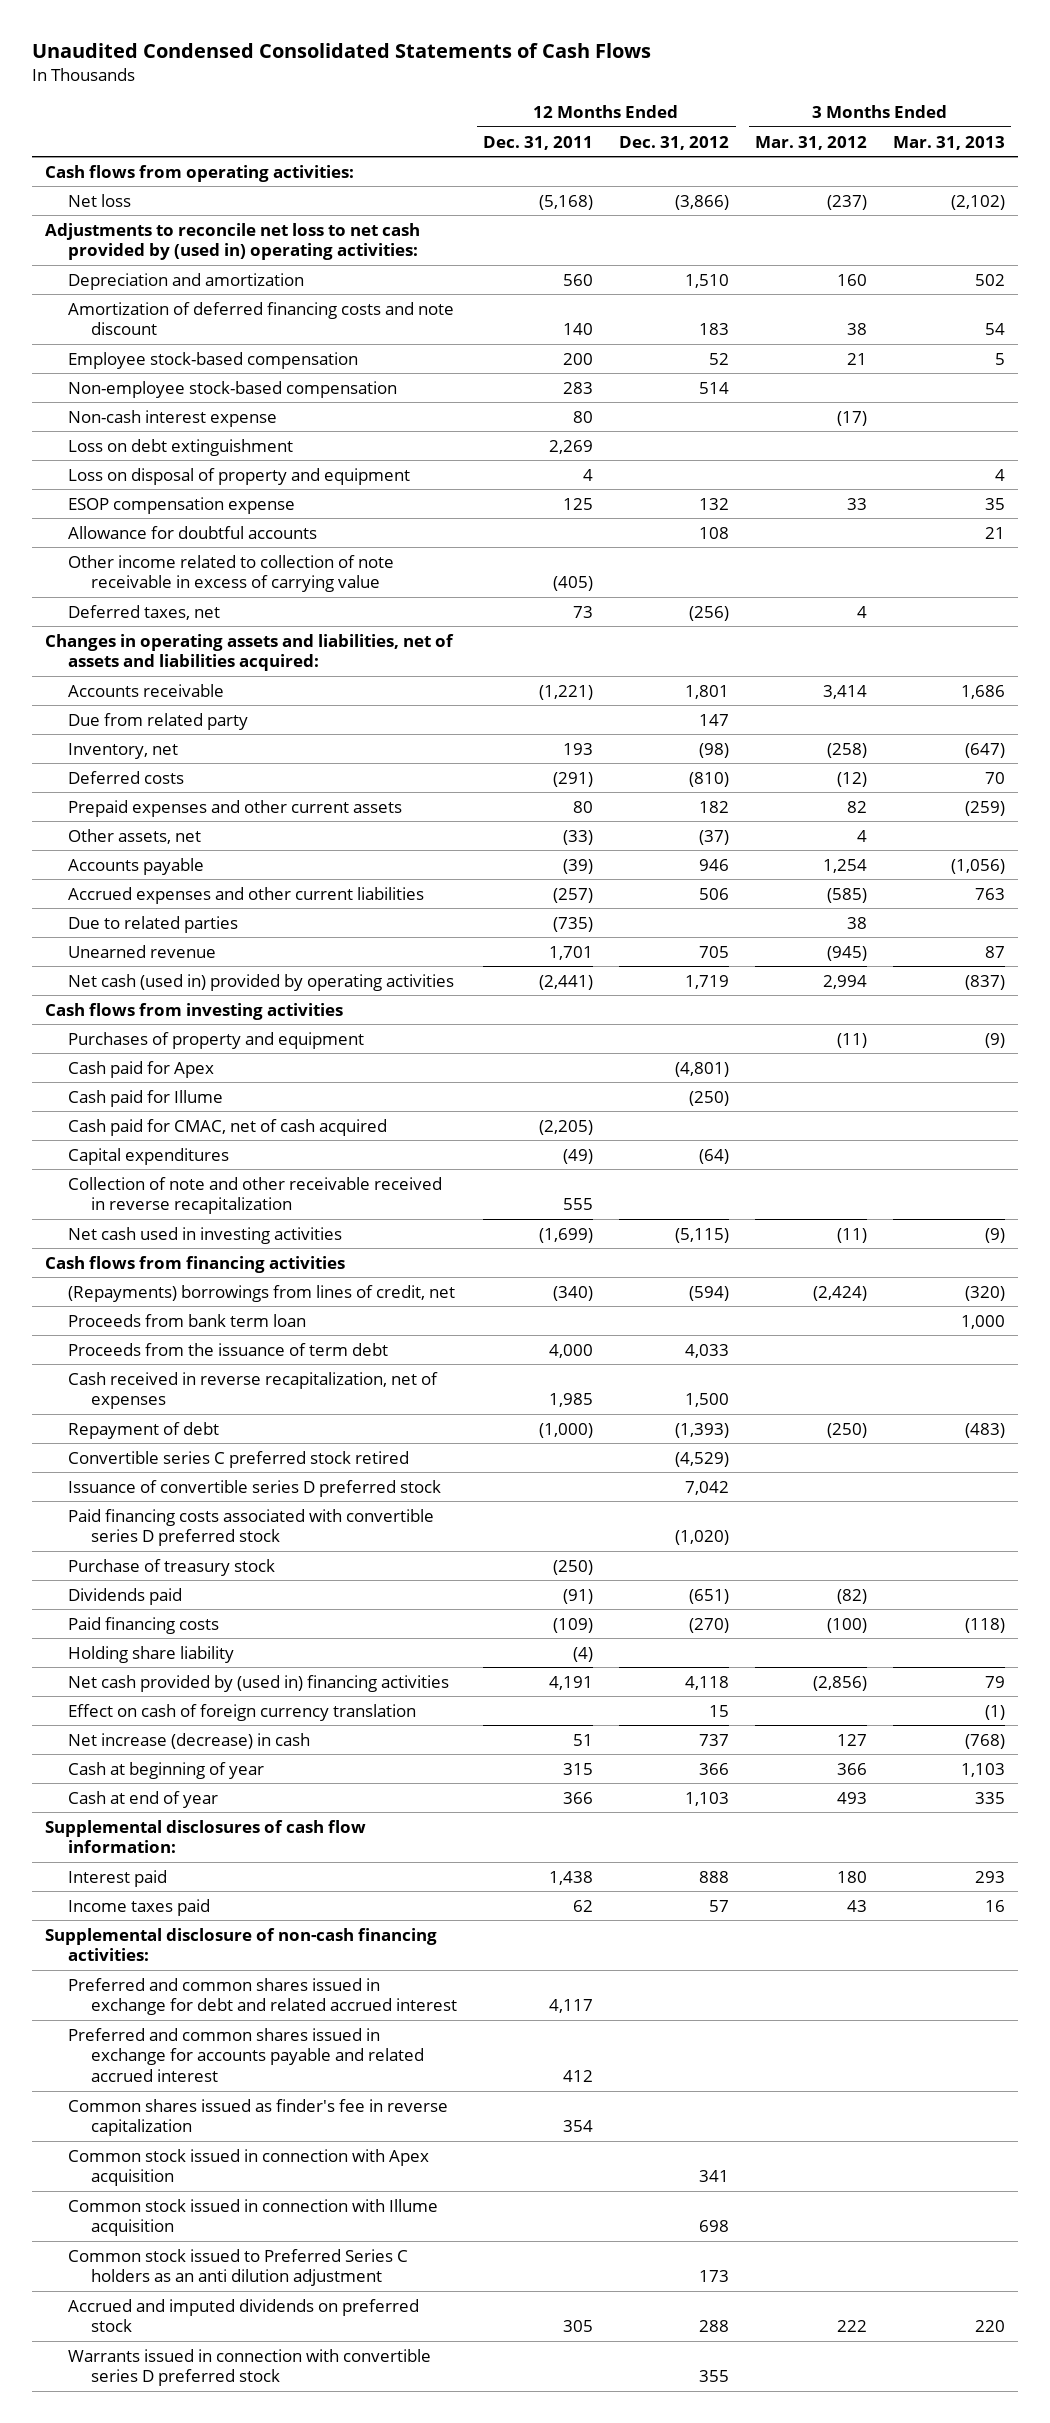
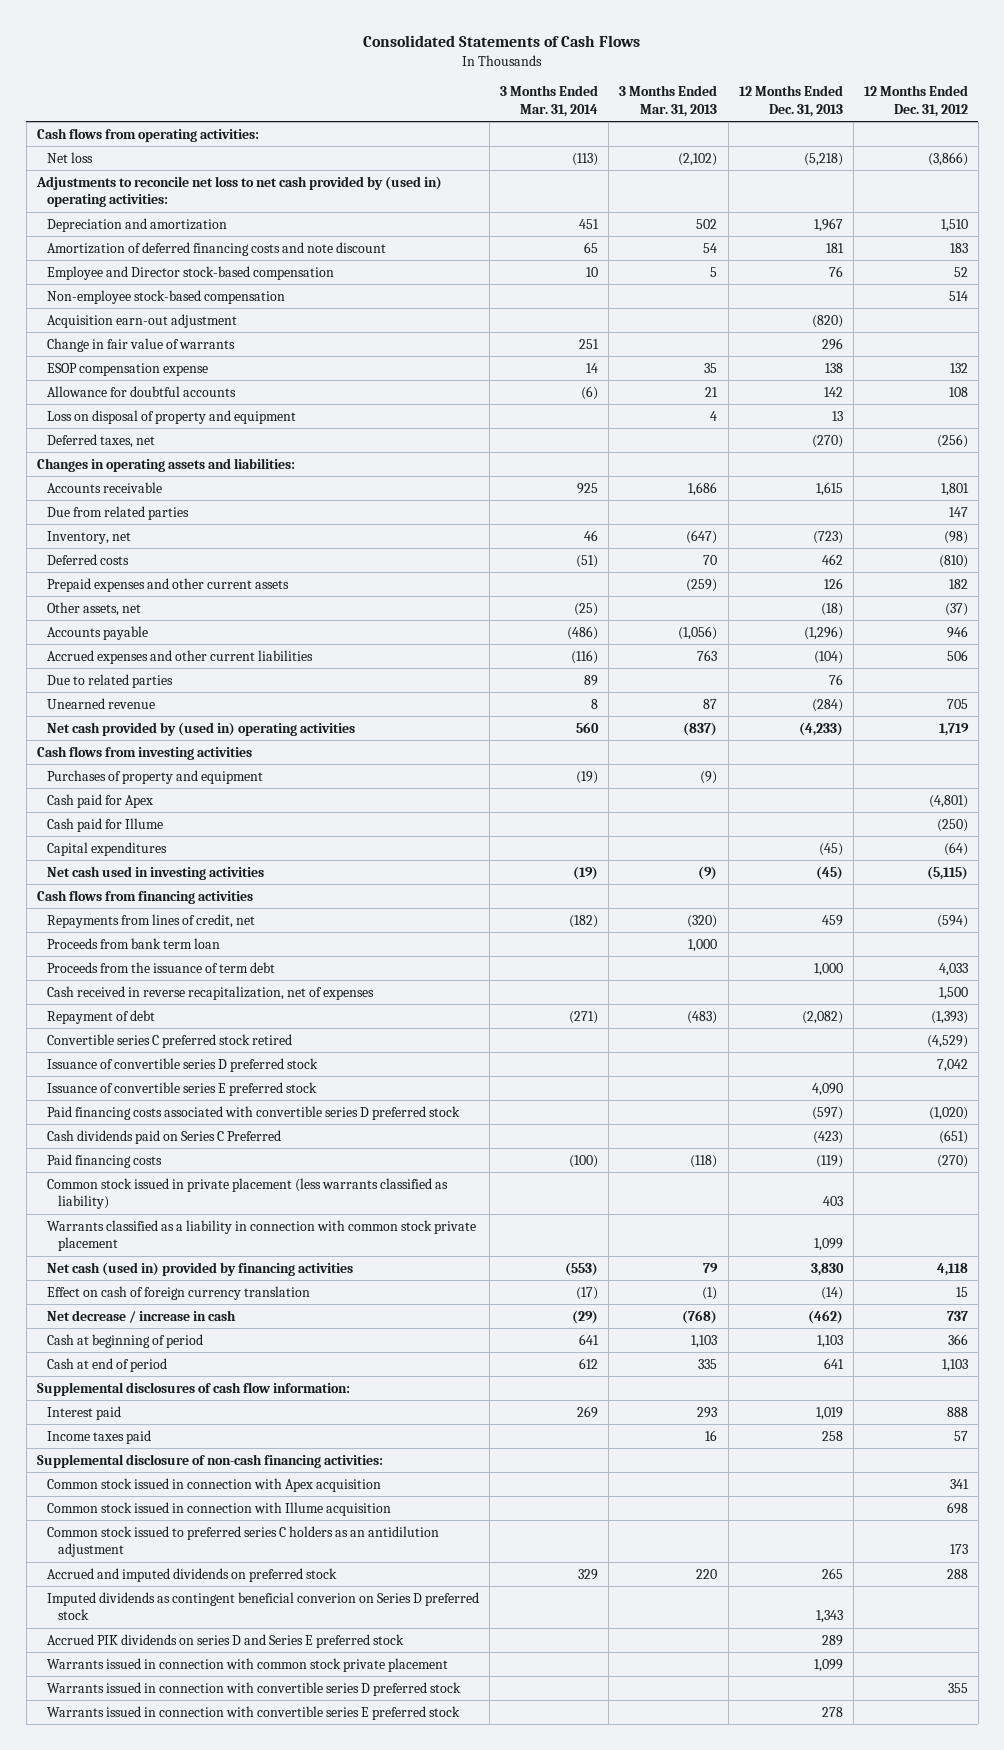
- Unaudited Condensed Consolidated Statements of Cash Flows
+ Consolidated Statements of Cash Flows
- | 12 Months Ended Dec. 31, 2011 | 12 Months Ended Dec. 31, 2012 | 3 Months Ended Mar. 31, 2012 | 3 Months Ended Mar. 31, 2013
+ | 3 Months Ended Mar. 31, 2014 | 3 Months Ended Mar. 31, 2013 | 12 Months Ended Dec. 31, 2013 | 12 Months Ended Dec. 31, 2012
- Employee stock-based compensation | 200 | 52 | 21 | 5
+ Employee and Director stock-based compensation | 10 | 5 | 76 | 52
- Non-cash interest expense | 80 | | (17) |
- Loss on debt extinguishment | 2,269 | | |
+ Acquisition earn-out adjustment | | | (820) |
+ Change in fair value of warrants | 251 | | 296 |
- Other income related to collection of note receivable in excess of carrying value | (405) | | |
moved down: Loss on disposal of property and equipment | | 4 | 13 |
- Changes in operating assets and liabilities, net of assets and liabilities acquired:
+ Changes in operating assets and liabilities:
- Due from related party | | 147 | |
+ Due from related parties | | | | 147
- Net cash (used in) provided by operating activities | (2,441) | 1,719 | 2,994 | (837)
+ Net cash provided by (used in) operating activities | 560 | (837) | (4,233) | 1,719
- Cash paid for CMAC, net of cash acquired | (2,205) | | |
- Collection of note and other receivable received in reverse recapitalization | 555 | | |
- (Repayments) borrowings from lines of credit, net | (340) | (594) | (2,424) | (320)
+ Repayments from lines of credit, net | (182) | (320) | 459 | (594)
+ Issuance of convertible series E preferred stock | | | 4,090 |
- Purchase of treasury stock | (250) | | |
- Dividends paid | (91) | (651) | (82) |
+ Cash dividends paid on Series C Preferred | | | (423) | (651)
- Holding share liability | (4) | | |
- Net cash provided by (used in) financing activities | 4,191 | 4,118 | (2,856) | 79
+ Common stock issued in private placement (less warrants classified as liability) | | | 403 |
+ Warrants classified as a liability in connection with common stock private placement | | | 1,099 |
+ Net cash (used in) provided by financing activities | (553) | 79 | 3,830 | 4,118
- Net increase (decrease) in cash | 51 | 737 | 127 | (768)
- Cash at beginning of year | 315 | 366 | 366 | 1,103
- Cash at end of year | 366 | 1,103 | 493 | 335
+ Net decrease / increase in cash | (29) | (768) | (462) | 737
+ Cash at beginning of period | 641 | 1,103 | 1,103 | 366
+ Cash at end of period | 612 | 335 | 641 | 1,103
- Preferred and common shares issued in exchange for debt and related accrued interest | 4,117 | | |
- Preferred and common shares issued in exchange for accounts payable and related accrued interest | 412 | | |
- Common shares issued as finder's fee in reverse capitalization | 354 | | |
- Common stock issued to Preferred Series C holders as an anti dilution adjustment | | 173 | |
+ Common stock issued to preferred series C holders as an antidilution adjustment | | | | 173
+ Imputed dividends as contingent beneficial converion on Series D preferred stock | | | 1,343 |
+ Accrued PIK dividends on series D and Series E preferred stock | | | 289 |
+ Warrants issued in connection with common stock private placement | | | 1,099 |
+ Warrants issued in connection with convertible series E preferred stock | | | 278 |

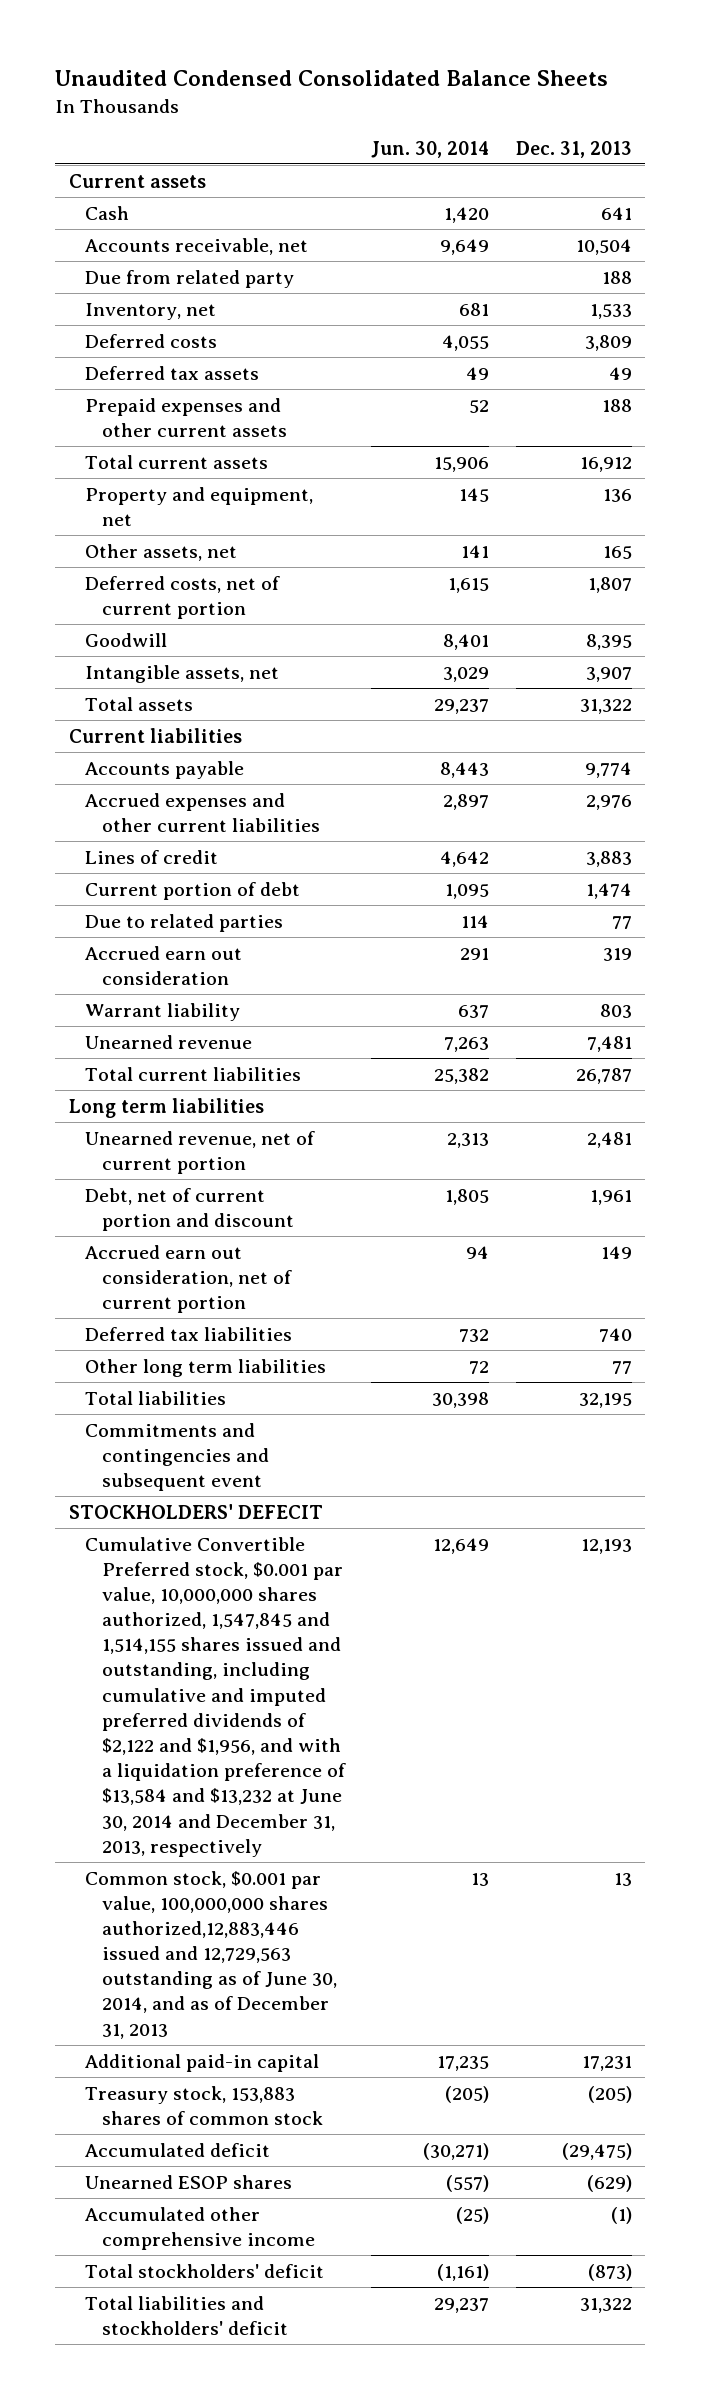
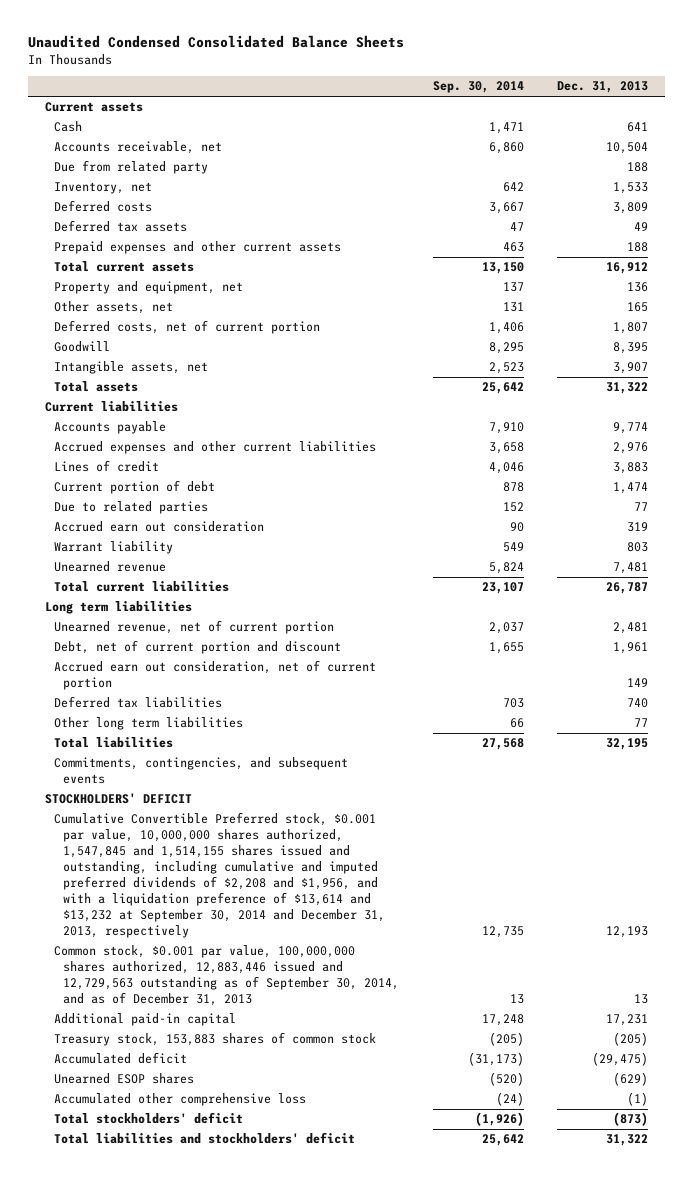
- | Jun. 30, 2014 | Dec. 31, 2013
+ | Sep. 30, 2014 | Dec. 31, 2013
- Commitments and contingencies and subsequent event
- STOCKHOLDERS' DEFECIT
- Cumulative Convertible Preferred stock, $0.001 par value, 10,000,000 shares authorized, 1,547,845 and 1,514,155 shares issued and outstanding, including cumulative and imputed preferred dividends of $2,122 and $1,956, and with a liquidation preference of $13,584 and $13,232 at June 30, 2014 and December 31, 2013, respectively | 12,649 | 12,193
- Common stock, $0.001 par value, 100,000,000 shares authorized,12,883,446 issued and 12,729,563 outstanding as of June 30, 2014, and as of December 31, 2013 | 13 | 13
+ Commitments, contingencies, and subsequent events
+ STOCKHOLDERS' DEFICIT
+ Cumulative Convertible Preferred stock, $0.001 par value, 10,000,000 shares authorized, 1,547,845 and 1,514,155 shares issued and outstanding, including cumulative and imputed preferred dividends of $2,208 and $1,956, and with a liquidation preference of $13,614 and $13,232 at September 30, 2014 and December 31, 2013, respectively | 12,735 | 12,193
+ Common stock, $0.001 par value, 100,000,000 shares authorized, 12,883,446 issued and 12,729,563 outstanding as of September 30, 2014, and as of December 31, 2013 | 13 | 13
- Accumulated other comprehensive income | (25) | (1)
+ Accumulated other comprehensive loss | (24) | (1)

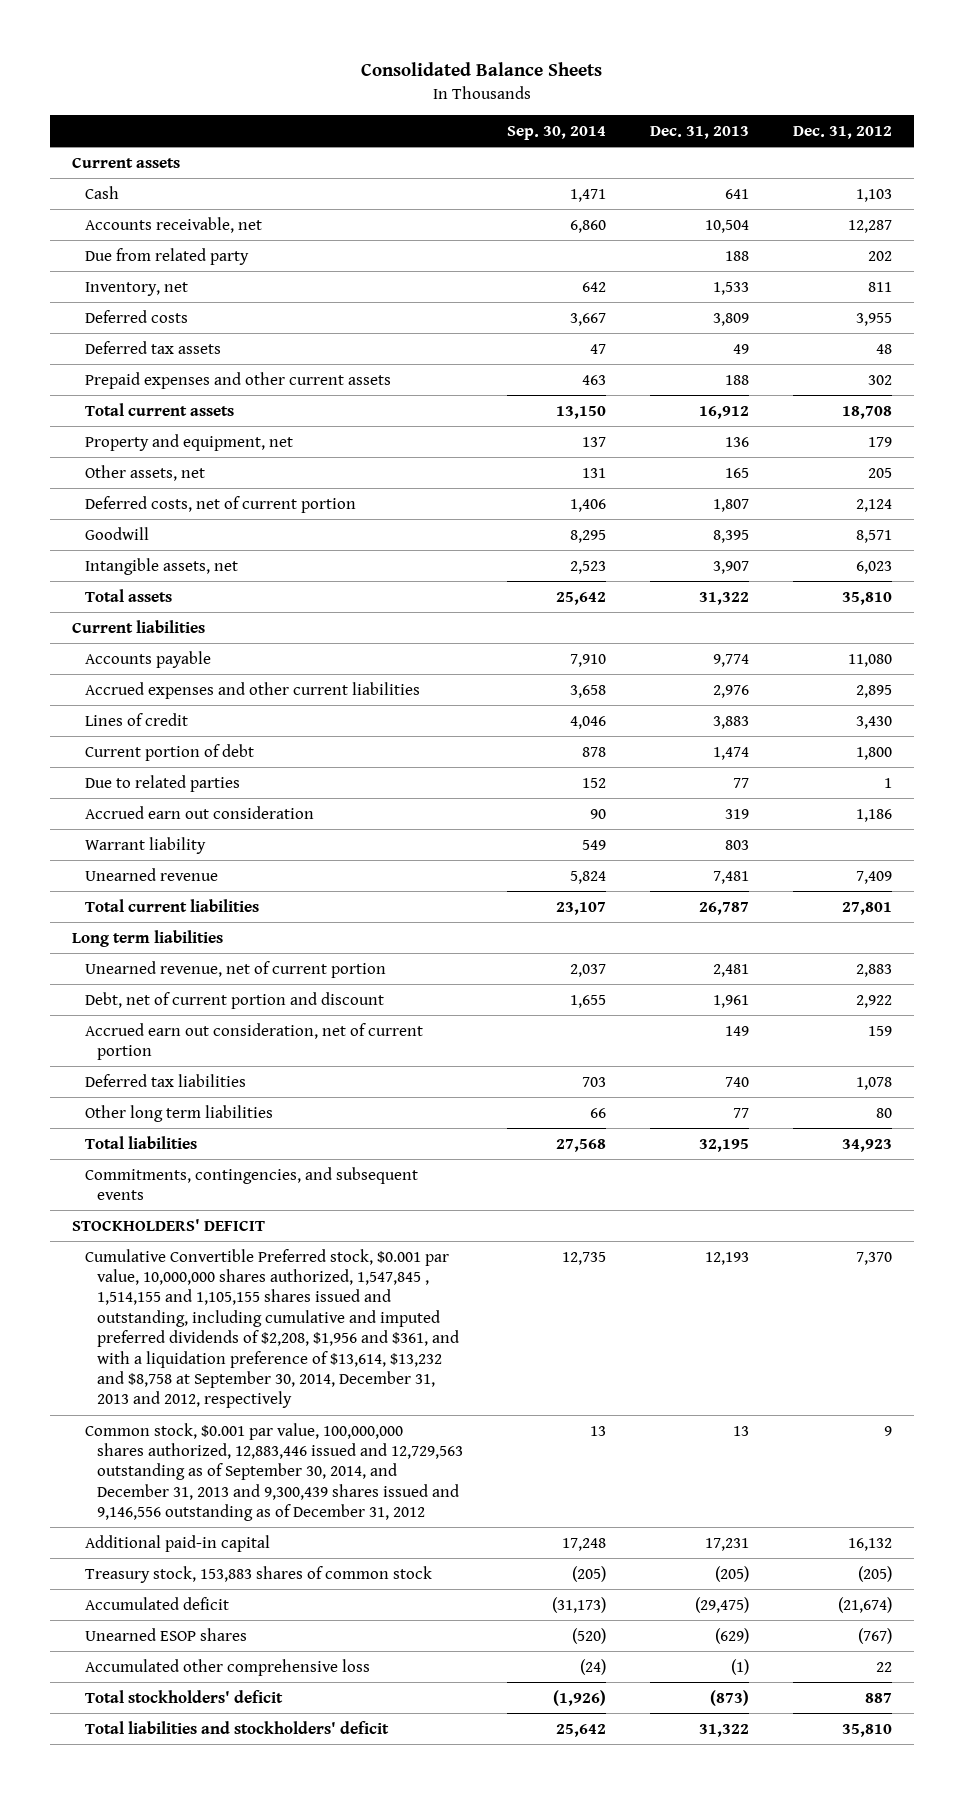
- Unaudited Condensed Consolidated Balance Sheets
+ Consolidated Balance Sheets
- | Sep. 30, 2014 | Dec. 31, 2013
+ | Sep. 30, 2014 | Dec. 31, 2013 | Dec. 31, 2012
- Cumulative Convertible Preferred stock, $0.001 par value, 10,000,000 shares authorized, 1,547,845 and 1,514,155 shares issued and outstanding, including cumulative and imputed preferred dividends of $2,208 and $1,956, and with a liquidation preference of $13,614 and $13,232 at September 30, 2014 and December 31, 2013, respectively | 12,735 | 12,193
- Common stock, $0.001 par value, 100,000,000 shares authorized, 12,883,446 issued and 12,729,563 outstanding as of September 30, 2014, and as of December 31, 2013 | 13 | 13
+ Cumulative Convertible Preferred stock, $0.001 par value, 10,000,000 shares authorized, 1,547,845 , 1,514,155 and 1,105,155 shares issued and outstanding, including cumulative and imputed preferred dividends of $2,208, $1,956 and $361, and with a liquidation preference of $13,614, $13,232 and $8,758 at September 30, 2014, December 31, 2013 and 2012, respectively | 12,735 | 12,193 | 7,370
+ Common stock, $0.001 par value, 100,000,000 shares authorized, 12,883,446 issued and 12,729,563 outstanding as of September 30, 2014, and December 31, 2013 and 9,300,439 shares issued and 9,146,556 outstanding as of December 31, 2012 | 13 | 13 | 9

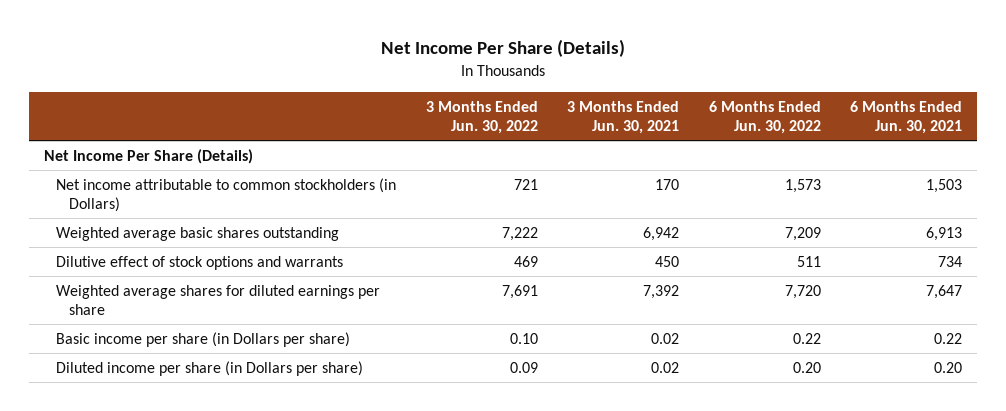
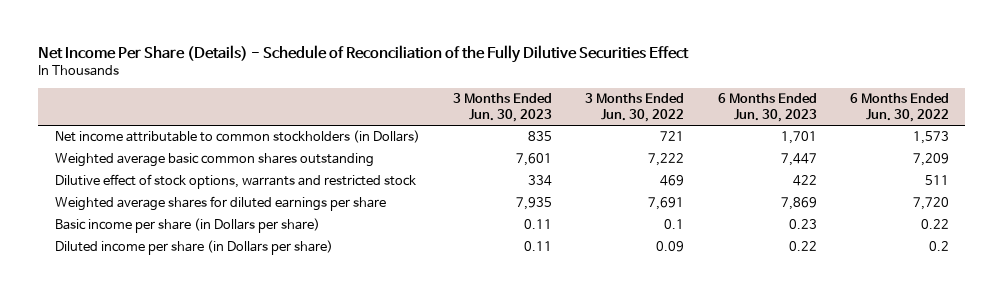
- Net Income Per Share (Details)
+ Net Income Per Share (Details) - Schedule of Reconciliation of the Fully Dilutive Securities Effect
- | 3 Months Ended Jun. 30, 2022 | 3 Months Ended Jun. 30, 2021 | 6 Months Ended Jun. 30, 2022 | 6 Months Ended Jun. 30, 2021
+ | 3 Months Ended Jun. 30, 2023 | 3 Months Ended Jun. 30, 2022 | 6 Months Ended Jun. 30, 2023 | 6 Months Ended Jun. 30, 2022
- Net Income Per Share (Details)
- Weighted average basic shares outstanding | 7,222 | 6,942 | 7,209 | 6,913
- Dilutive effect of stock options and warrants | 469 | 450 | 511 | 734
+ Weighted average basic common shares outstanding | 7,601 | 7,222 | 7,447 | 7,209
+ Dilutive effect of stock options, warrants and restricted stock | 334 | 469 | 422 | 511
- Basic income per share (in Dollars per share) | 0.10 | 0.02 | 0.22 | 0.22
- Diluted income per share (in Dollars per share) | 0.09 | 0.02 | 0.20 | 0.20
+ Basic income per share (in Dollars per share) | 0.11 | 0.1 | 0.23 | 0.22
+ Diluted income per share (in Dollars per share) | 0.11 | 0.09 | 0.22 | 0.2

